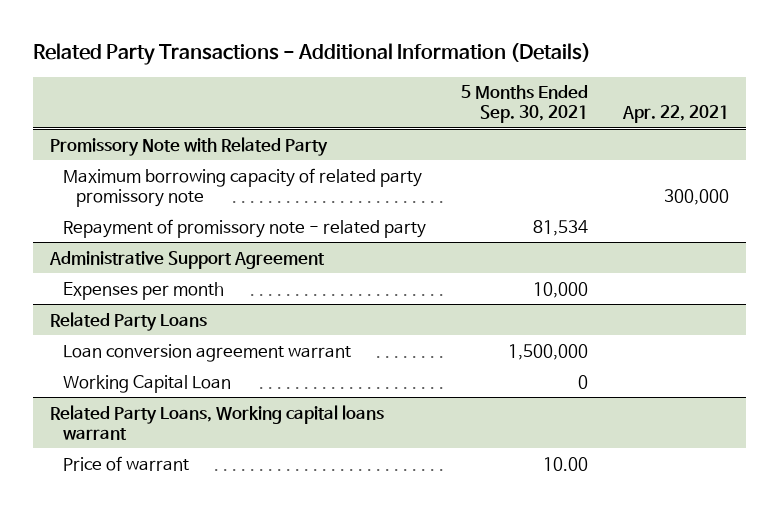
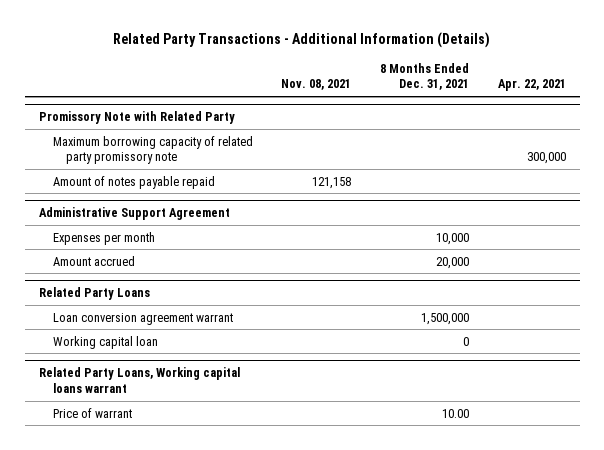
- | 5 Months Ended Sep. 30, 2021 | Apr. 22, 2021
+ | Nov. 08, 2021 | 8 Months Ended Dec. 31, 2021 | Apr. 22, 2021
@ Promissory Note with Related Party
- Repayment of promissory note - related party | 81,534 |
+ Amount of notes payable repaid | 121,158 | |
@ Administrative Support Agreement
+ Amount accrued | | 20,000 |
@ Related Party Loans
- Working Capital Loan | 0 |
+ Working capital loan | | 0 |

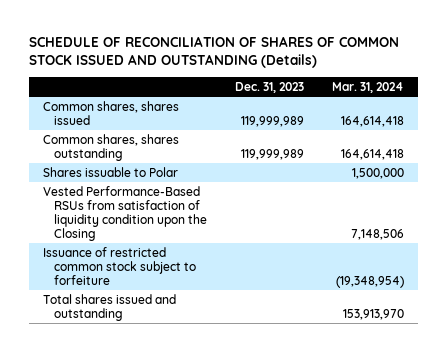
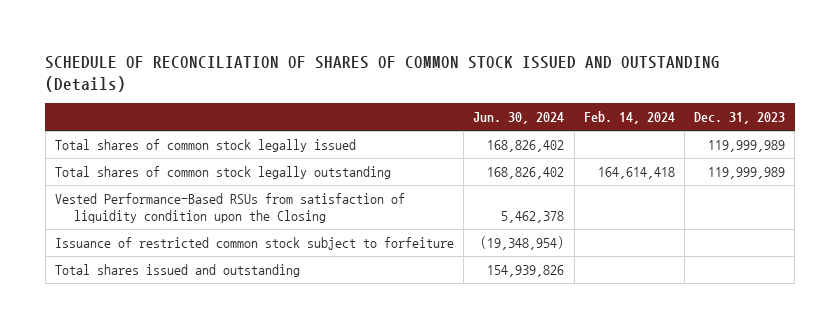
- | Dec. 31, 2023 | Mar. 31, 2024
+ | Jun. 30, 2024 | Feb. 14, 2024 | Dec. 31, 2023
- Common shares, shares issued | 119,999,989 | 164,614,418
- Common shares, shares outstanding | 119,999,989 | 164,614,418
- Shares issuable to Polar | | 1,500,000
+ Total shares of common stock legally issued | 168,826,402 | | 119,999,989
+ Total shares of common stock legally outstanding | 168,826,402 | 164,614,418 | 119,999,989

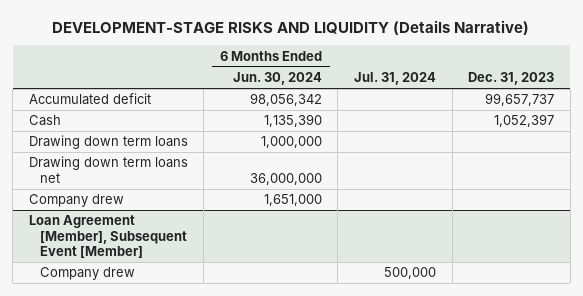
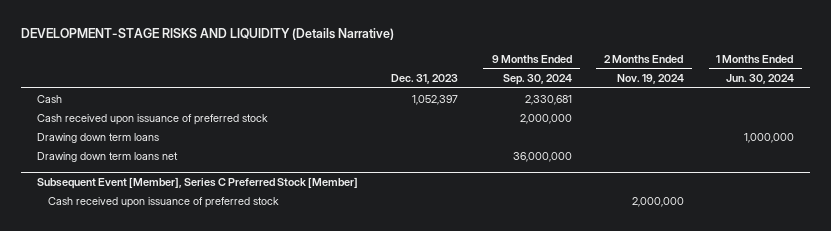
- | 6 Months Ended Jun. 30, 2024 | Jul. 31, 2024 | Dec. 31, 2023
+ | Dec. 31, 2023 | 9 Months Ended Sep. 30, 2024 | 2 Months Ended Nov. 19, 2024 | 1 Months Ended Jun. 30, 2024
- Accumulated deficit | 98,056,342 | | 99,657,737
+ Cash received upon issuance of preferred stock | | 2,000,000 | |
- Company drew | 1,651,000 | |
- Loan Agreement [Member], Subsequent Event [Member]
- Company drew | | 500,000 |
+ Subsequent Event [Member], Series C Preferred Stock [Member]
+ Cash received upon issuance of preferred stock | | | 2,000,000 |

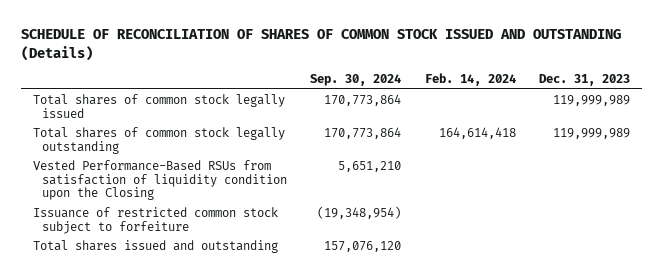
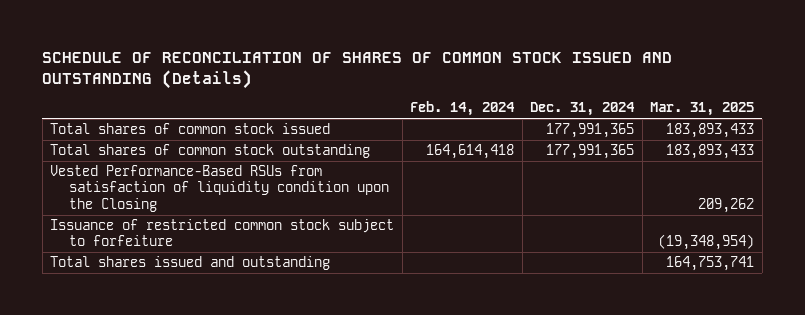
- | Sep. 30, 2024 | Feb. 14, 2024 | Dec. 31, 2023
+ | Feb. 14, 2024 | Dec. 31, 2024 | Mar. 31, 2025
- Total shares of common stock legally issued | 170,773,864 | | 119,999,989
- Total shares of common stock legally outstanding | 170,773,864 | 164,614,418 | 119,999,989
+ Total shares of common stock issued | | 177,991,365 | 183,893,433
+ Total shares of common stock outstanding | 164,614,418 | 177,991,365 | 183,893,433

